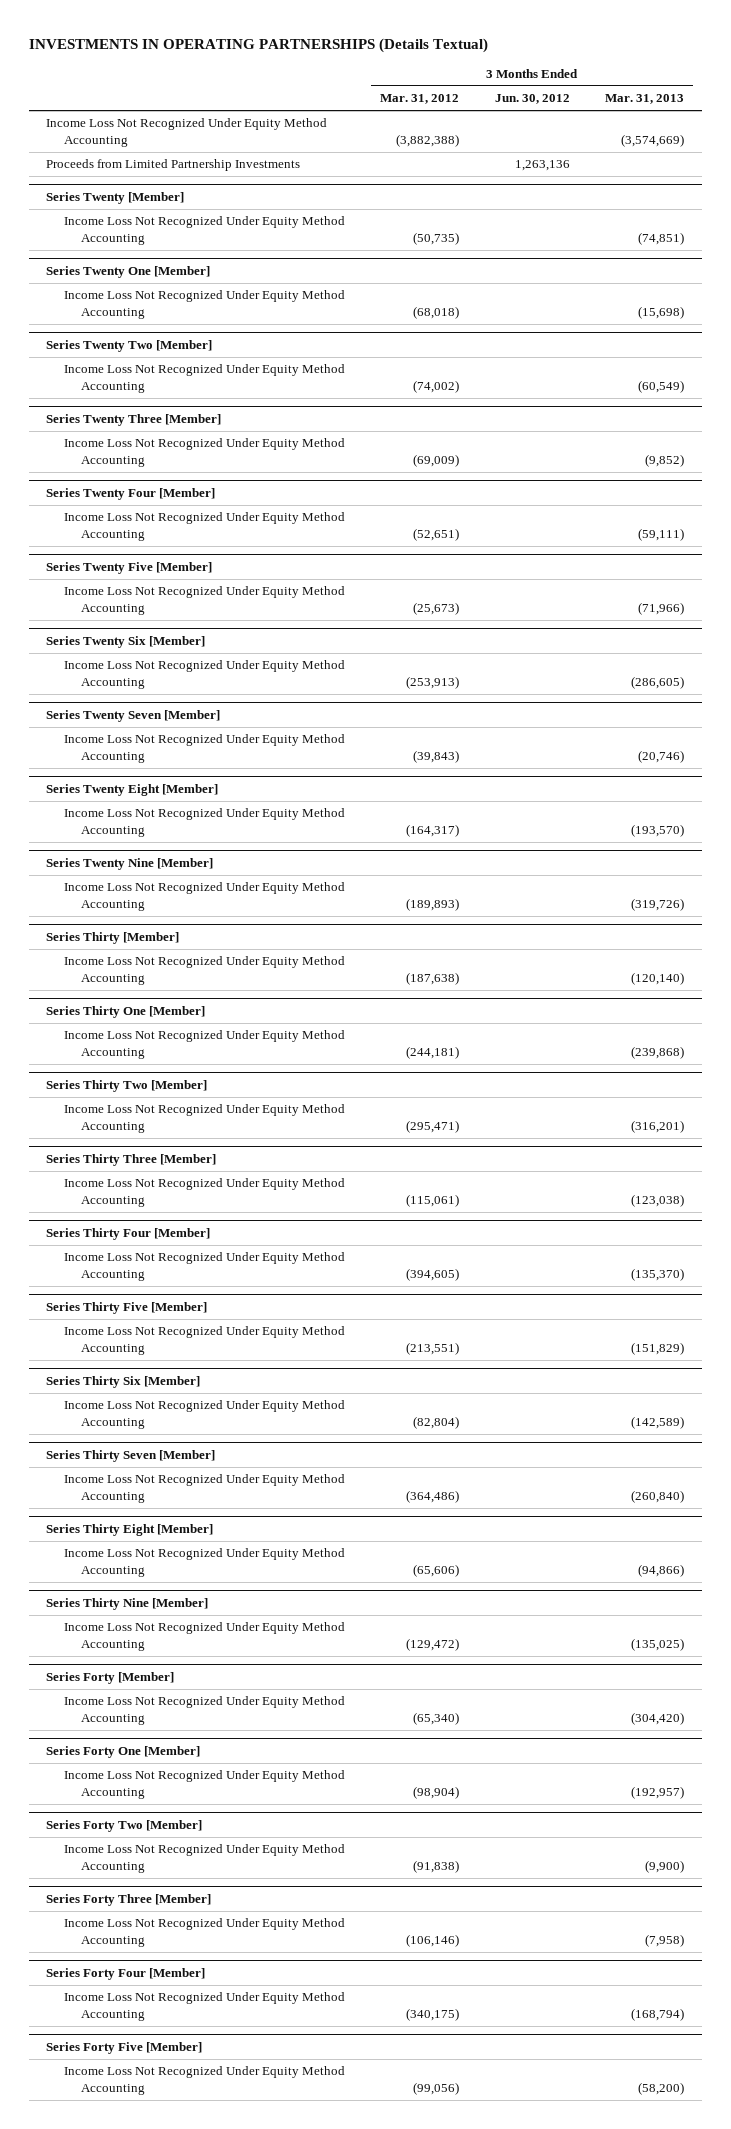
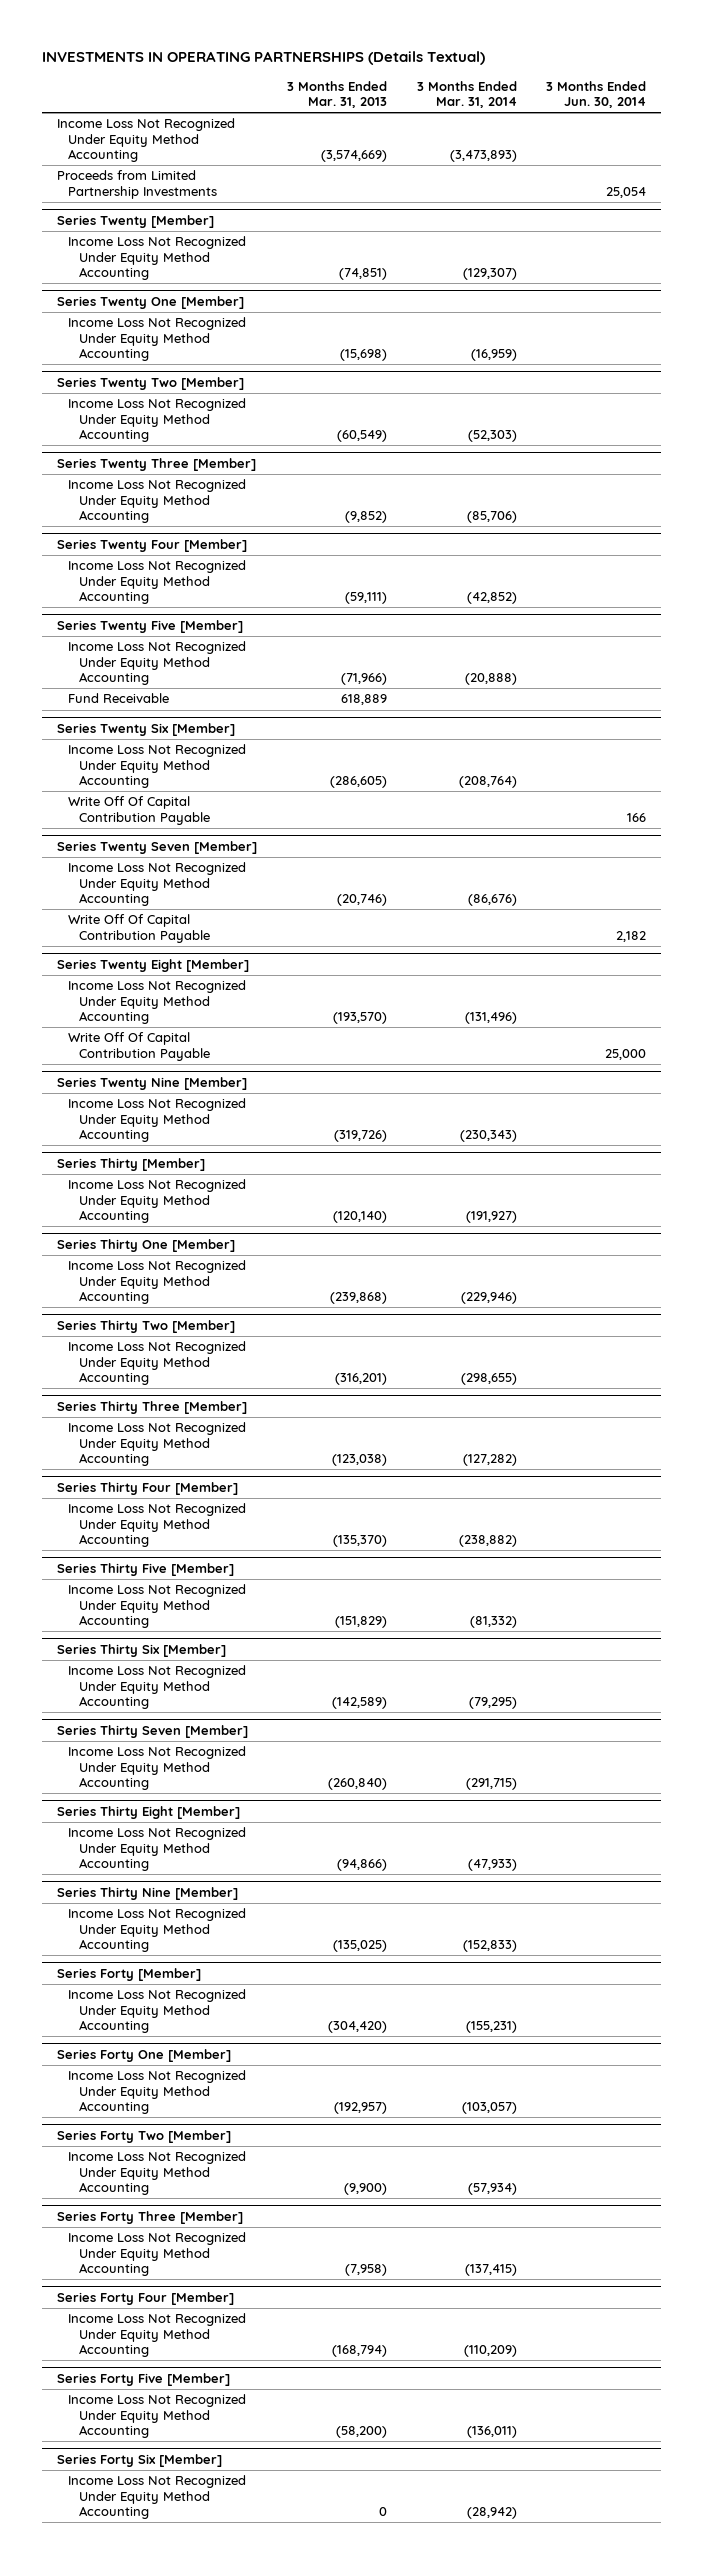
- | 3 Months Ended Mar. 31, 2012 | 3 Months Ended Jun. 30, 2012 | 3 Months Ended Mar. 31, 2013
+ | 3 Months Ended Mar. 31, 2013 | 3 Months Ended Mar. 31, 2014 | 3 Months Ended Jun. 30, 2014
@ Series Twenty Five [Member]
+ Fund Receivable | 618,889 | |
@ Series Twenty Six [Member]
+ Write Off Of Capital Contribution Payable | | | 166
@ Series Twenty Seven [Member]
+ Write Off Of Capital Contribution Payable | | | 2,182
@ Series Twenty Eight [Member]
+ Write Off Of Capital Contribution Payable | | | 25,000
+ Series Forty Six [Member]
+ Income Loss Not Recognized Under Equity Method Accounting | 0 | (28,942) |

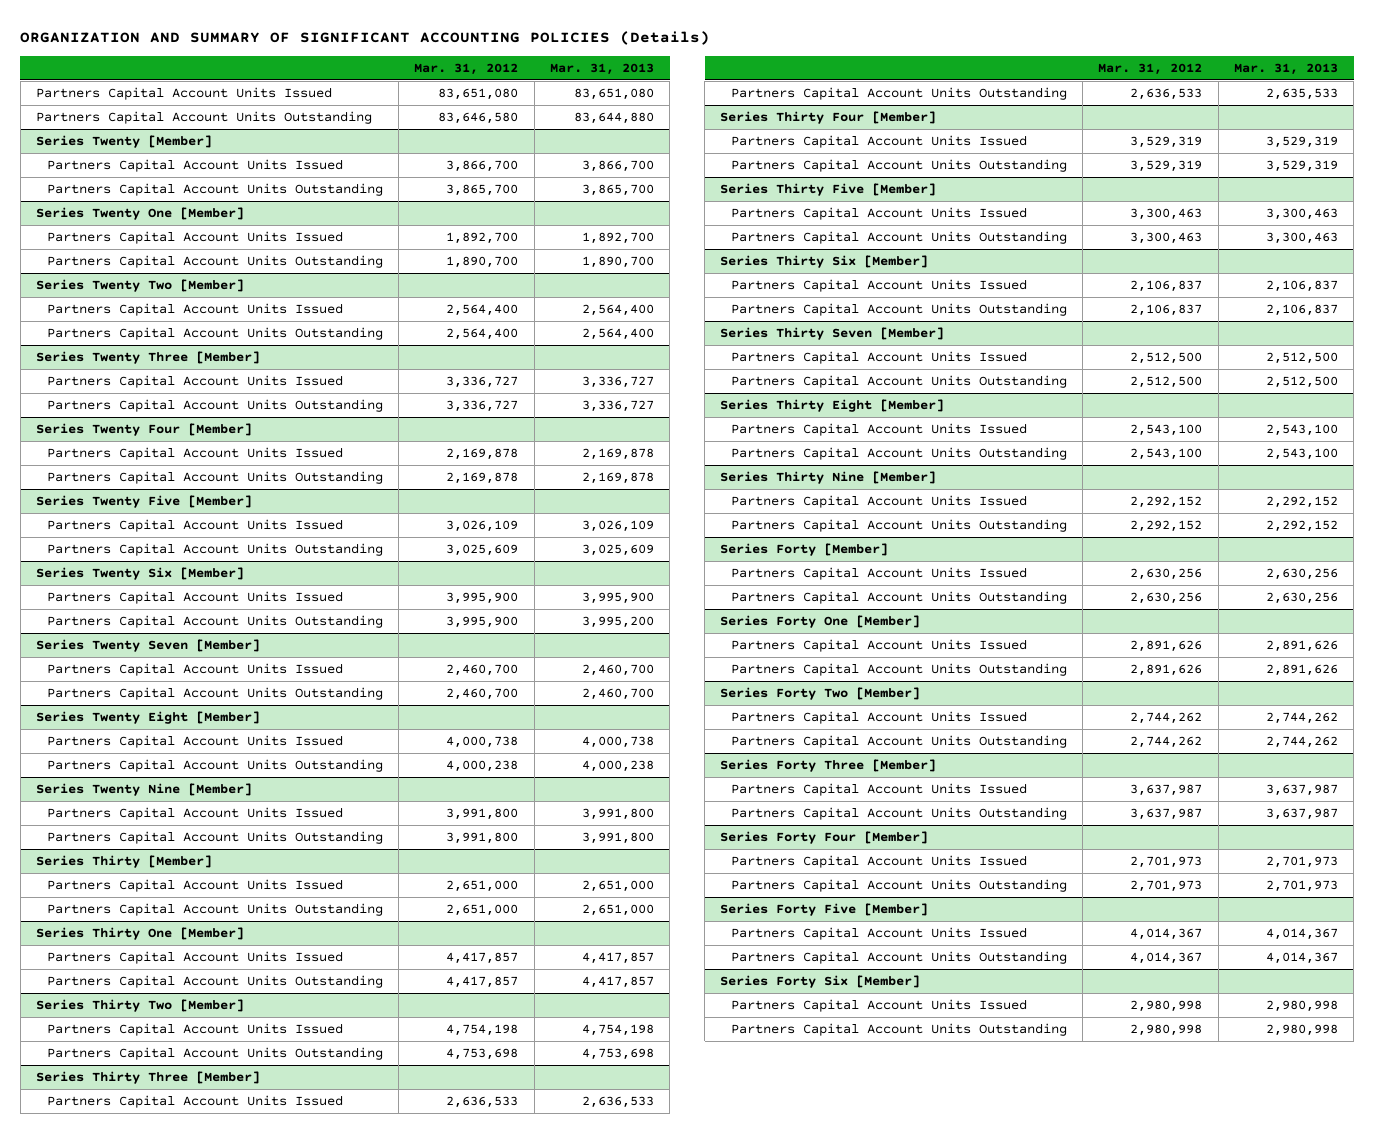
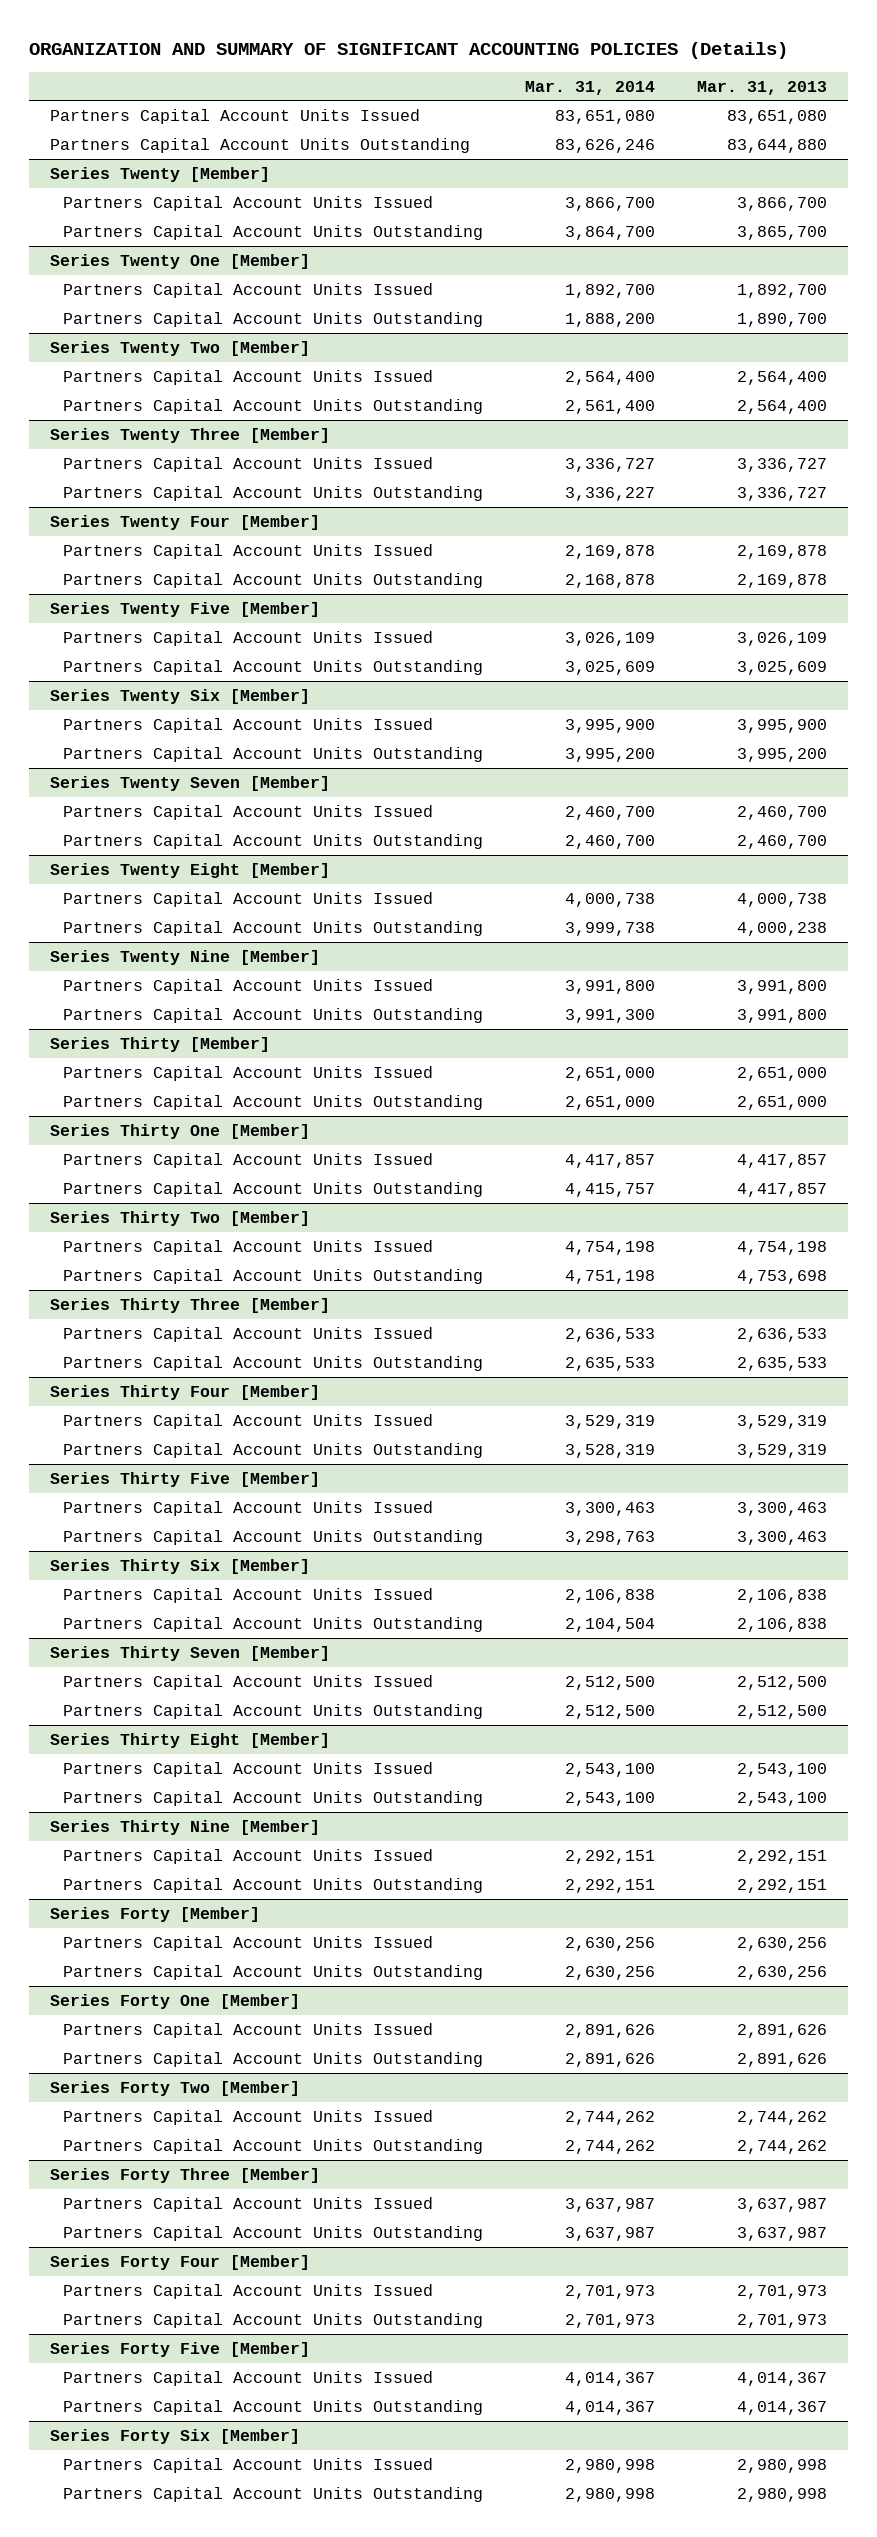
- | Mar. 31, 2012 | Mar. 31, 2013
+ | Mar. 31, 2014 | Mar. 31, 2013
@ Series Thirty Six [Member]
- Partners Capital Account Units Issued | 2,106,837 | 2,106,837
- Partners Capital Account Units Outstanding | 2,106,837 | 2,106,837
+ Partners Capital Account Units Issued | 2,106,838 | 2,106,838
+ Partners Capital Account Units Outstanding | 2,104,504 | 2,106,838
@ Series Thirty Nine [Member]
- Partners Capital Account Units Issued | 2,292,152 | 2,292,152
- Partners Capital Account Units Outstanding | 2,292,152 | 2,292,152
+ Partners Capital Account Units Issued | 2,292,151 | 2,292,151
+ Partners Capital Account Units Outstanding | 2,292,151 | 2,292,151

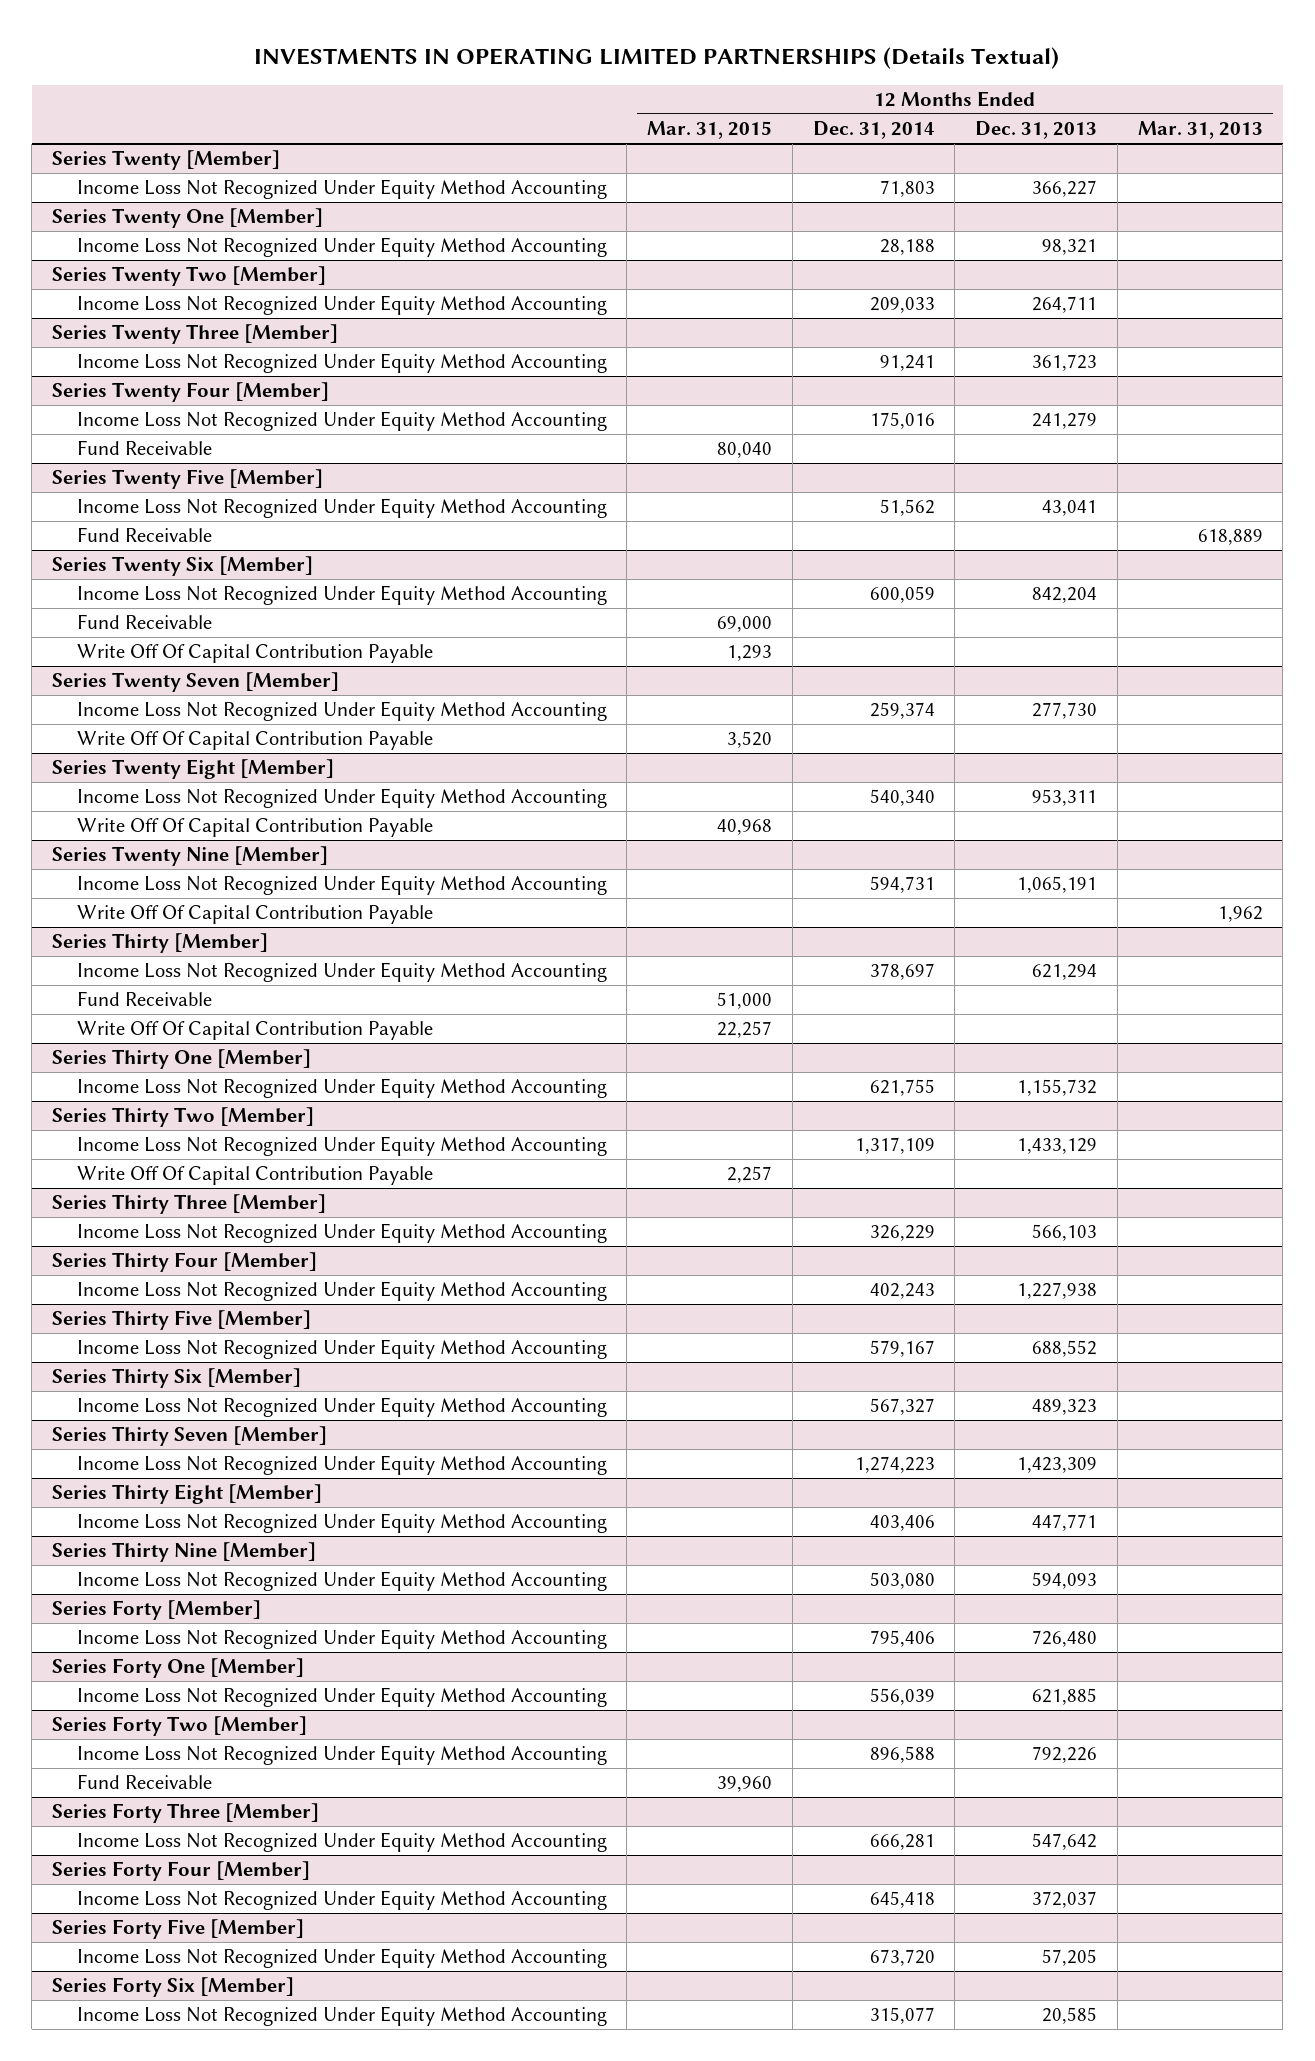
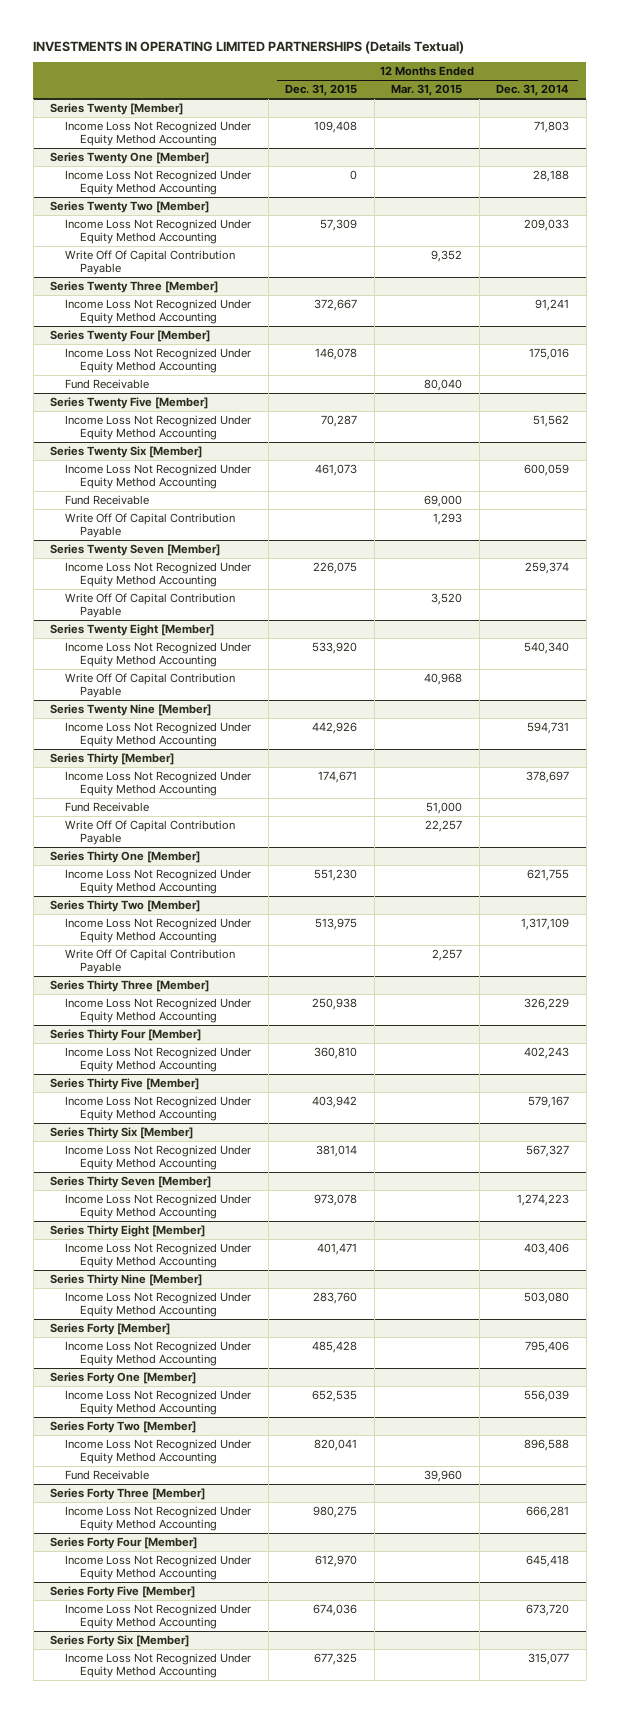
- | 12 Months Ended Mar. 31, 2015 | 12 Months Ended Dec. 31, 2014 | 12 Months Ended Dec. 31, 2013 | 12 Months Ended Mar. 31, 2013
+ | 12 Months Ended Dec. 31, 2015 | 12 Months Ended Mar. 31, 2015 | 12 Months Ended Dec. 31, 2014
@ Series Twenty Two [Member]
+ Write Off Of Capital Contribution Payable | | 9,352 |
@ Series Twenty Five [Member]
- Fund Receivable | | | | 618,889
@ Series Twenty Nine [Member]
- Write Off Of Capital Contribution Payable | | | | 1,962

